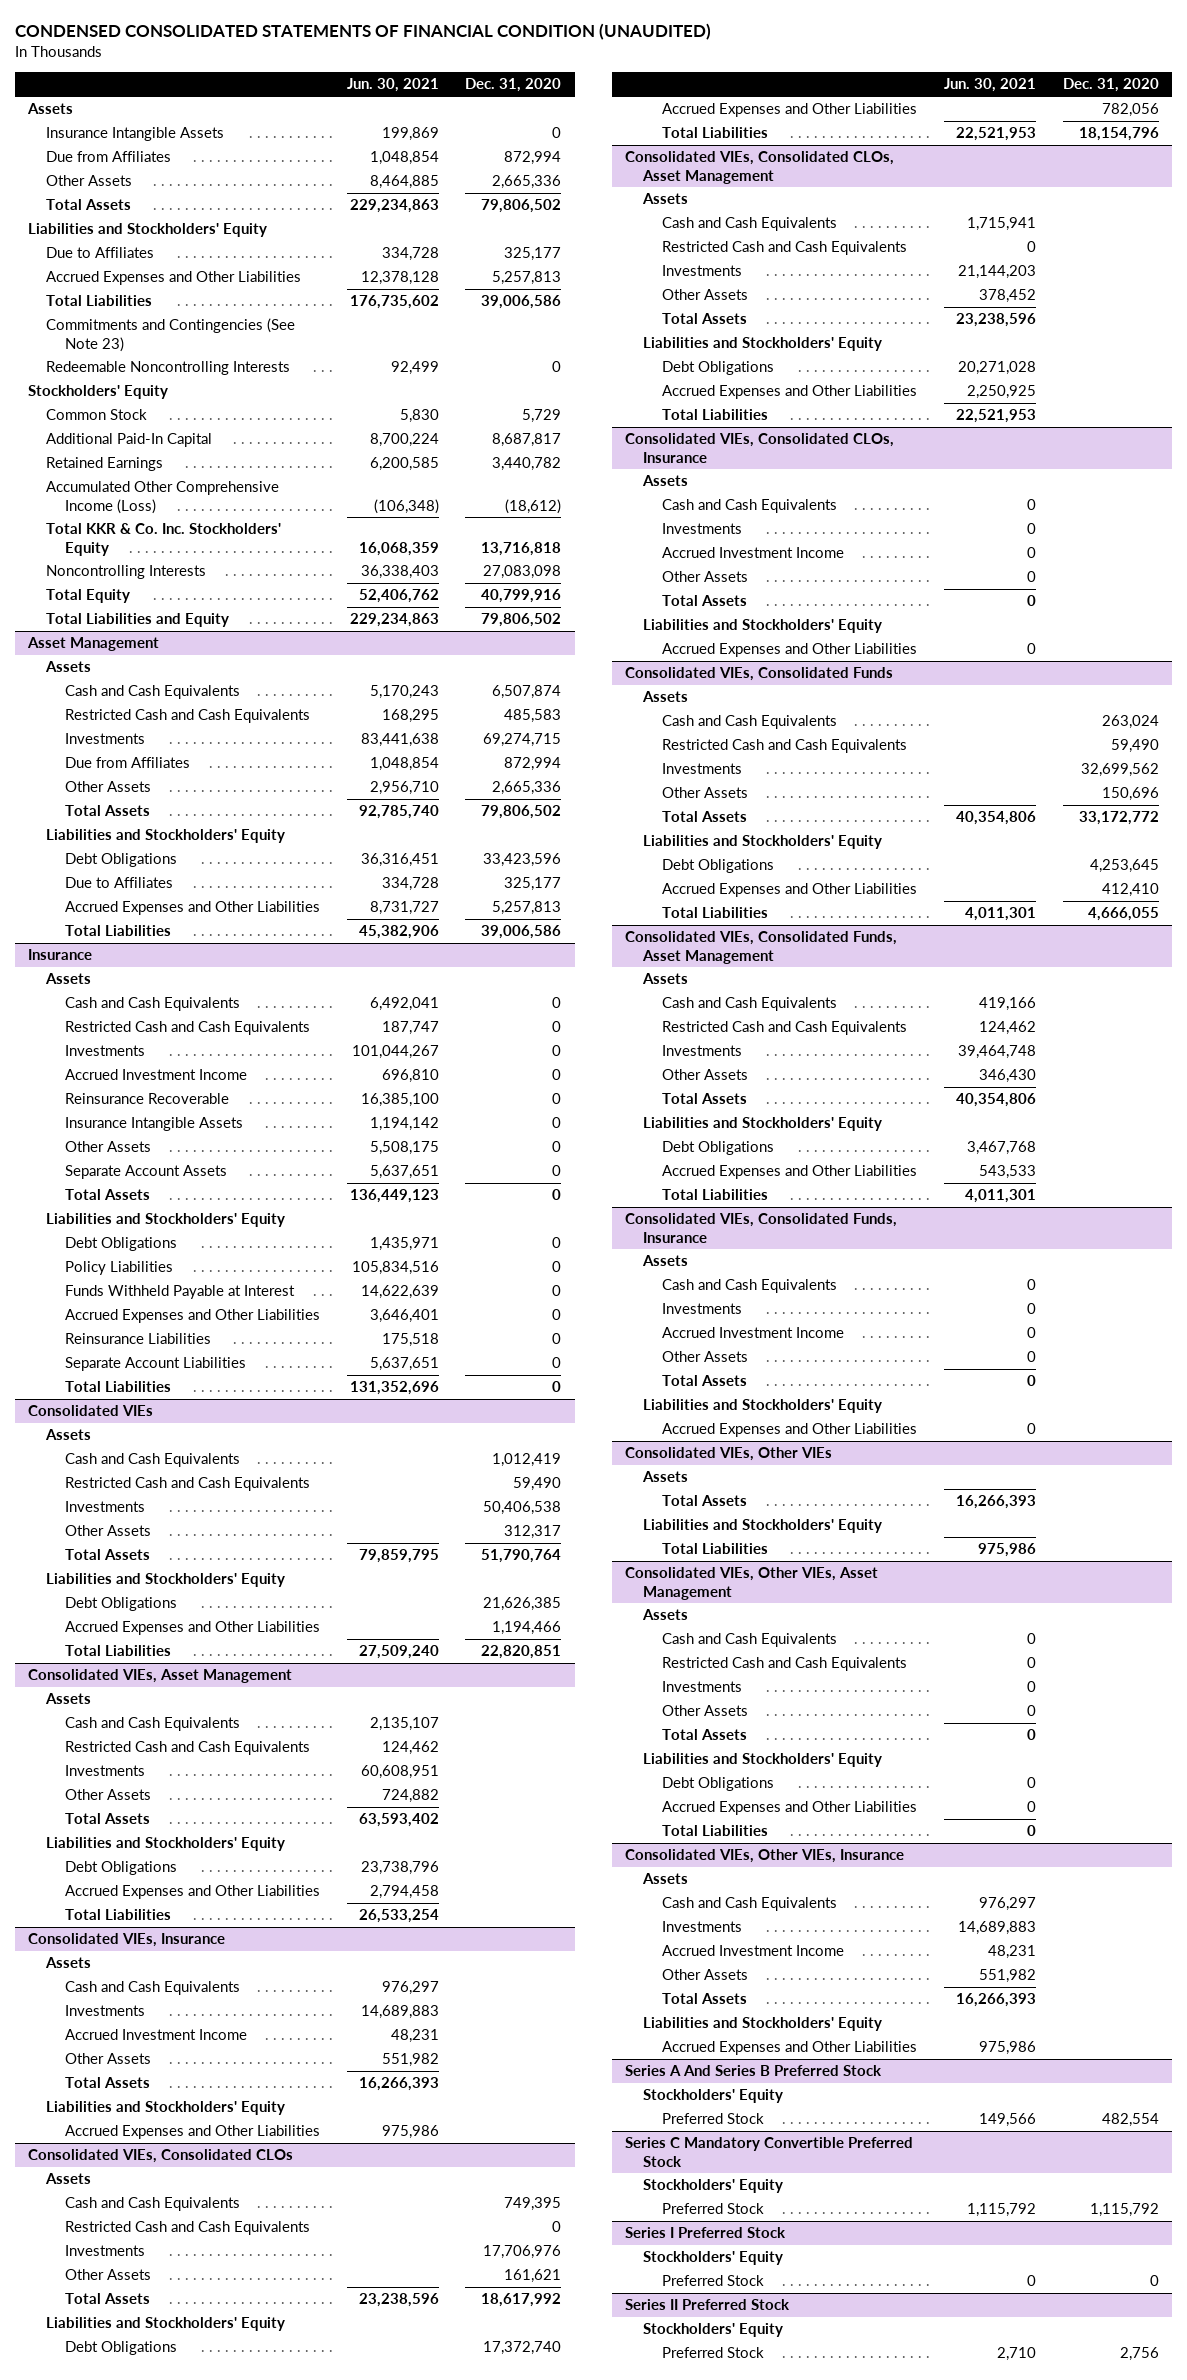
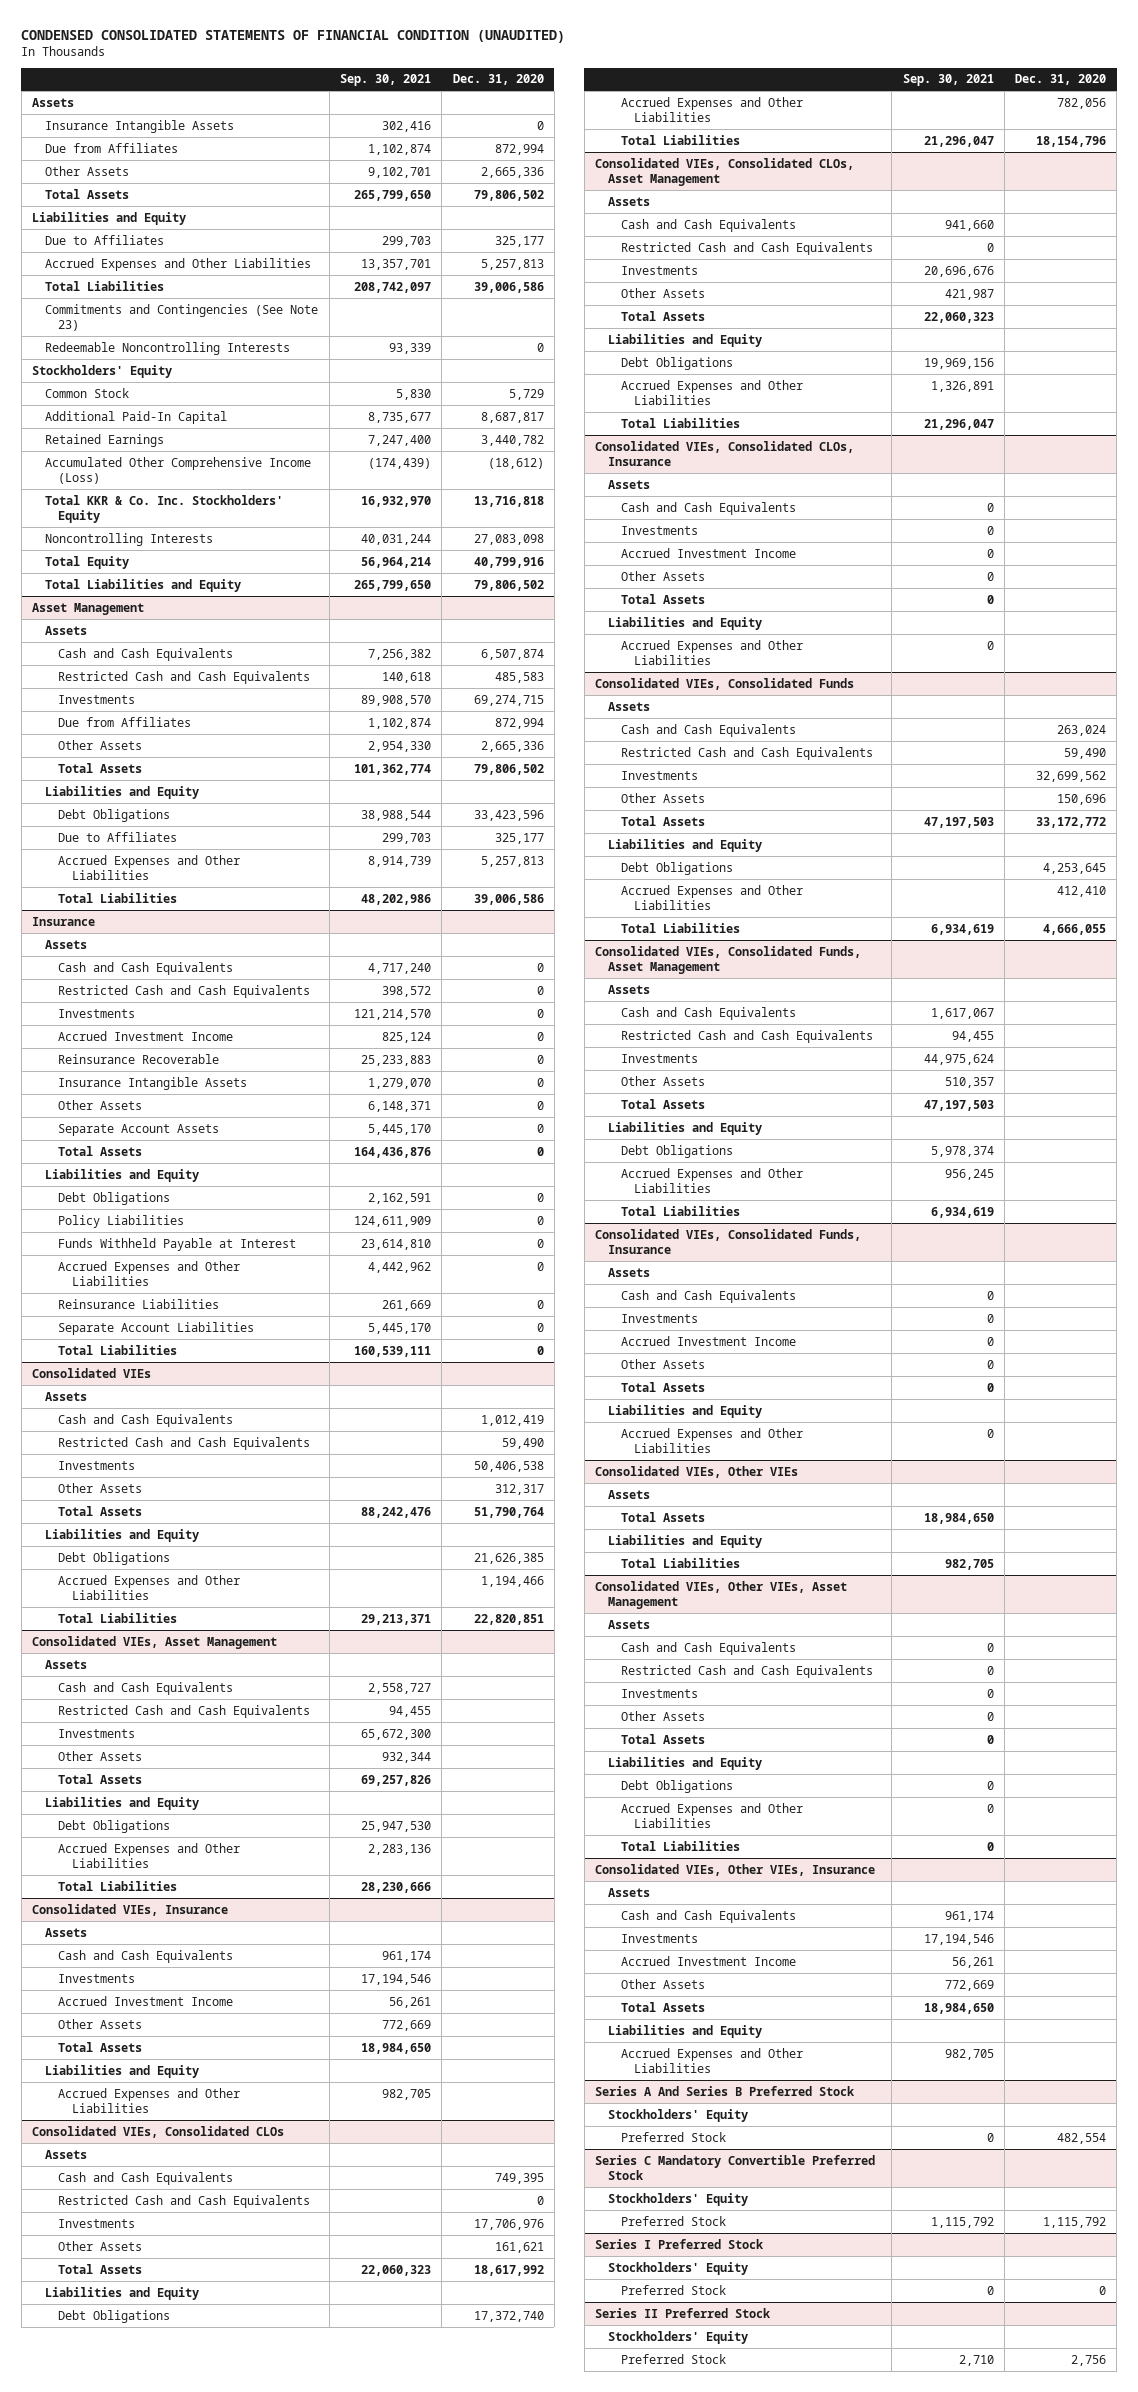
- | Jun. 30, 2021 | Dec. 31, 2020
+ | Sep. 30, 2021 | Dec. 31, 2020
- Liabilities and Stockholders' Equity
+ Liabilities and Equity
@ Asset Management
- Liabilities and Stockholders' Equity
+ Liabilities and Equity
@ Insurance
- Liabilities and Stockholders' Equity
+ Liabilities and Equity
@ Consolidated VIEs
- Liabilities and Stockholders' Equity
+ Liabilities and Equity
@ Consolidated VIEs, Asset Management
- Liabilities and Stockholders' Equity
+ Liabilities and Equity
@ Consolidated VIEs, Insurance
- Liabilities and Stockholders' Equity
+ Liabilities and Equity
@ Consolidated VIEs, Consolidated CLOs
- Liabilities and Stockholders' Equity
+ Liabilities and Equity
@ Consolidated VIEs, Consolidated CLOs, Asset Management
- Liabilities and Stockholders' Equity
+ Liabilities and Equity
@ Consolidated VIEs, Consolidated CLOs, Insurance
- Liabilities and Stockholders' Equity
+ Liabilities and Equity
@ Consolidated VIEs, Consolidated Funds
- Liabilities and Stockholders' Equity
+ Liabilities and Equity
@ Consolidated VIEs, Consolidated Funds, Asset Management
- Liabilities and Stockholders' Equity
+ Liabilities and Equity
@ Consolidated VIEs, Consolidated Funds, Insurance
- Liabilities and Stockholders' Equity
+ Liabilities and Equity
@ Consolidated VIEs, Other VIEs
- Liabilities and Stockholders' Equity
+ Liabilities and Equity
@ Consolidated VIEs, Other VIEs, Asset Management
- Liabilities and Stockholders' Equity
+ Liabilities and Equity
@ Consolidated VIEs, Other VIEs, Insurance
- Liabilities and Stockholders' Equity
+ Liabilities and Equity

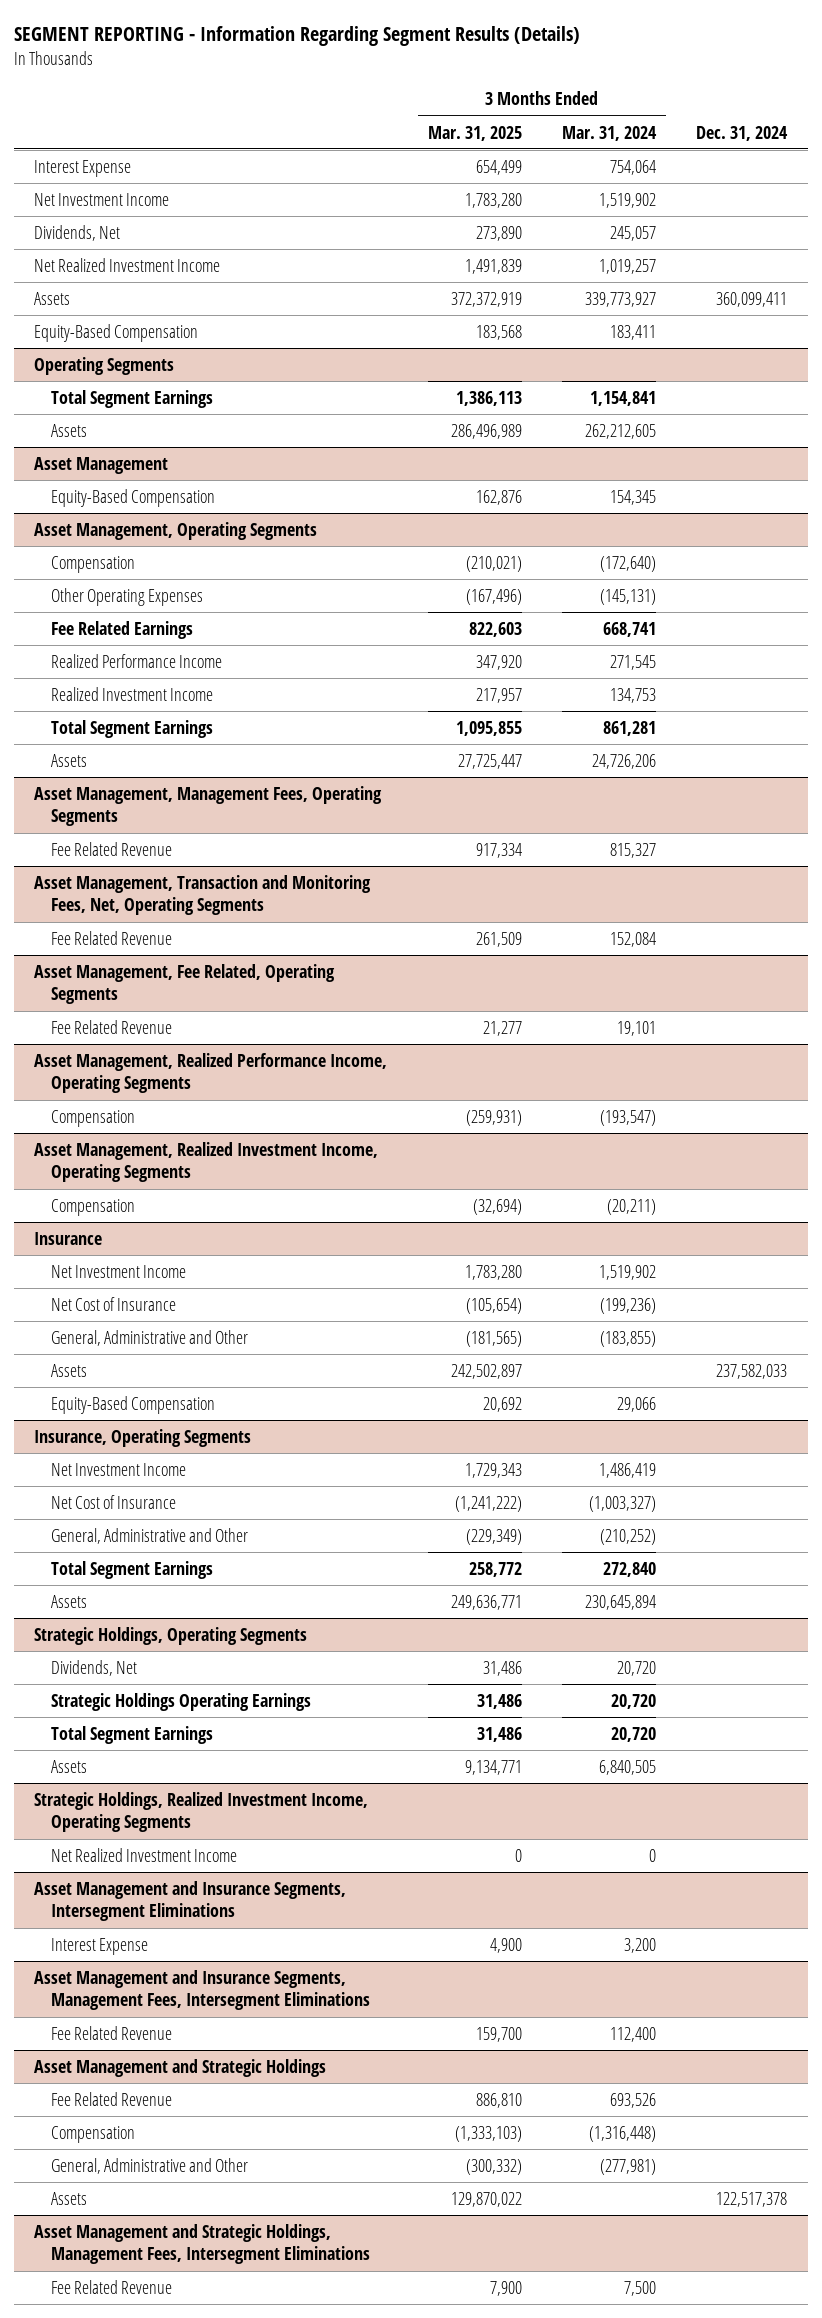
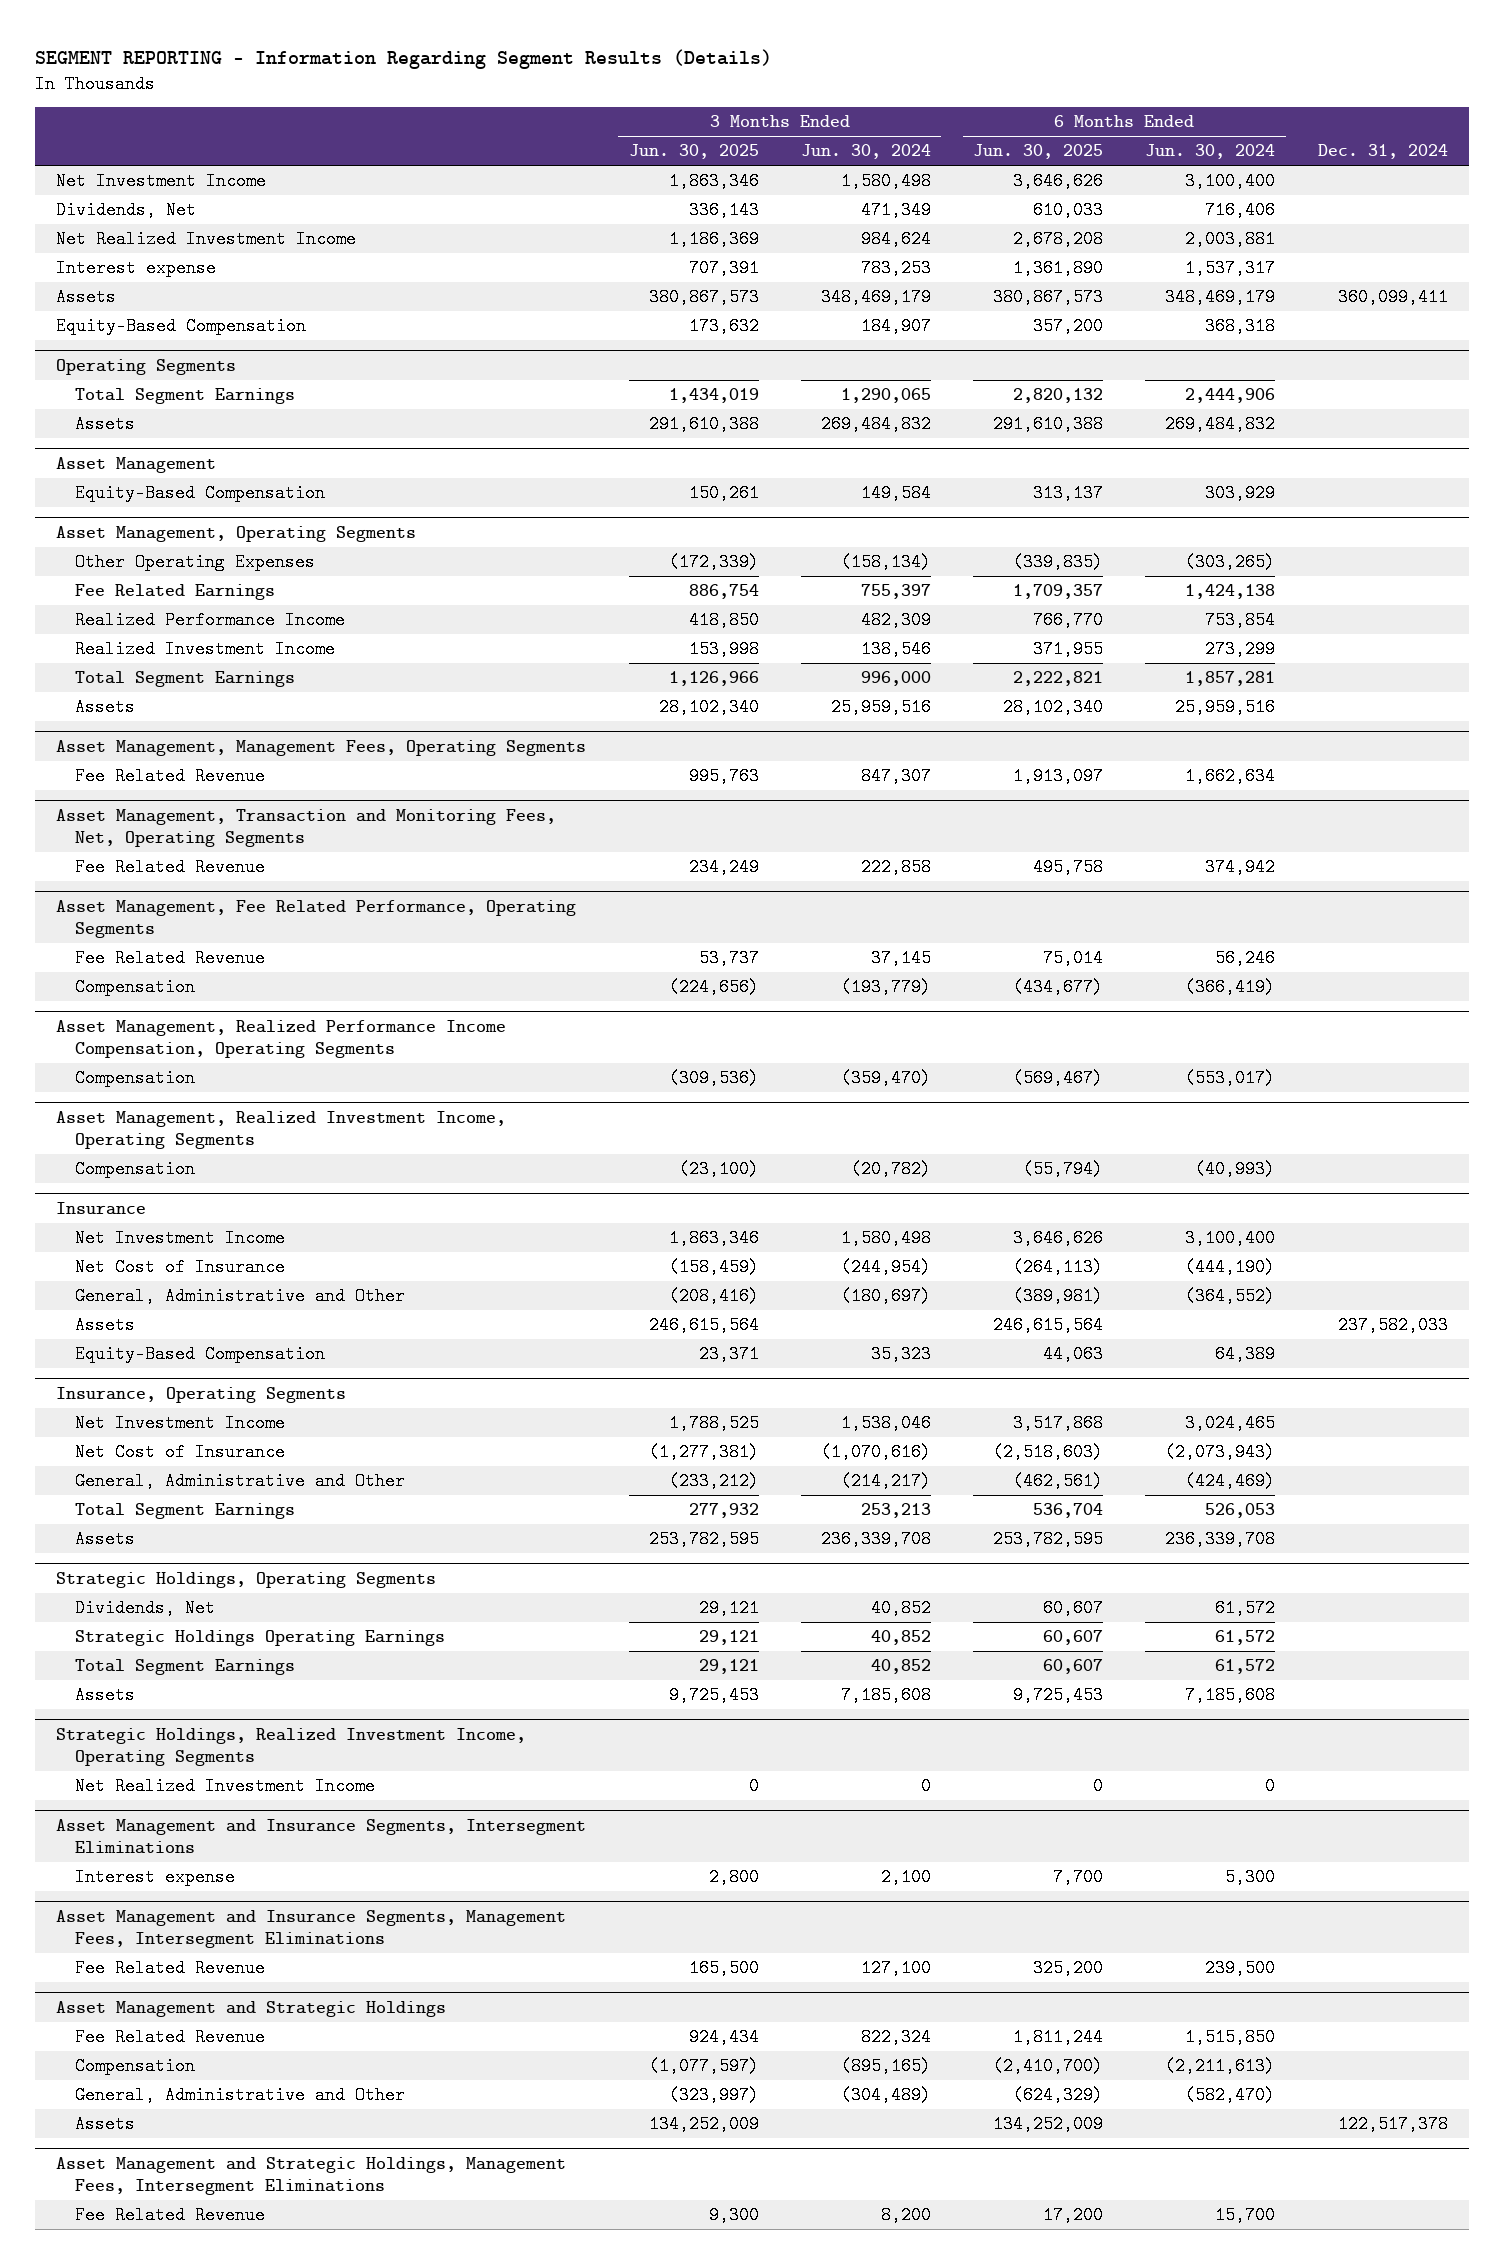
- | 3 Months Ended Mar. 31, 2025 | 3 Months Ended Mar. 31, 2024 | Dec. 31, 2024
+ | 3 Months Ended Jun. 30, 2025 | 3 Months Ended Jun. 30, 2024 | 6 Months Ended Jun. 30, 2025 | 6 Months Ended Jun. 30, 2024 | Dec. 31, 2024
- Interest Expense | 654,499 | 754,064 |
+ Interest expense | 707,391 | 783,253 | 1,361,890 | 1,537,317 |
@ Asset Management, Operating Segments
- Compensation | (210,021) | (172,640) |
- Asset Management, Fee Related, Operating Segments
+ Asset Management, Fee Related Performance, Operating Segments
- Asset Management, Realized Performance Income, Operating Segments
+ Compensation | (224,656) | (193,779) | (434,677) | (366,419) |
+ Asset Management, Realized Performance Income Compensation, Operating Segments
@ Asset Management and Insurance Segments, Intersegment Eliminations
- Interest Expense | 4,900 | 3,200 |
+ Interest expense | 2,800 | 2,100 | 7,700 | 5,300 |

